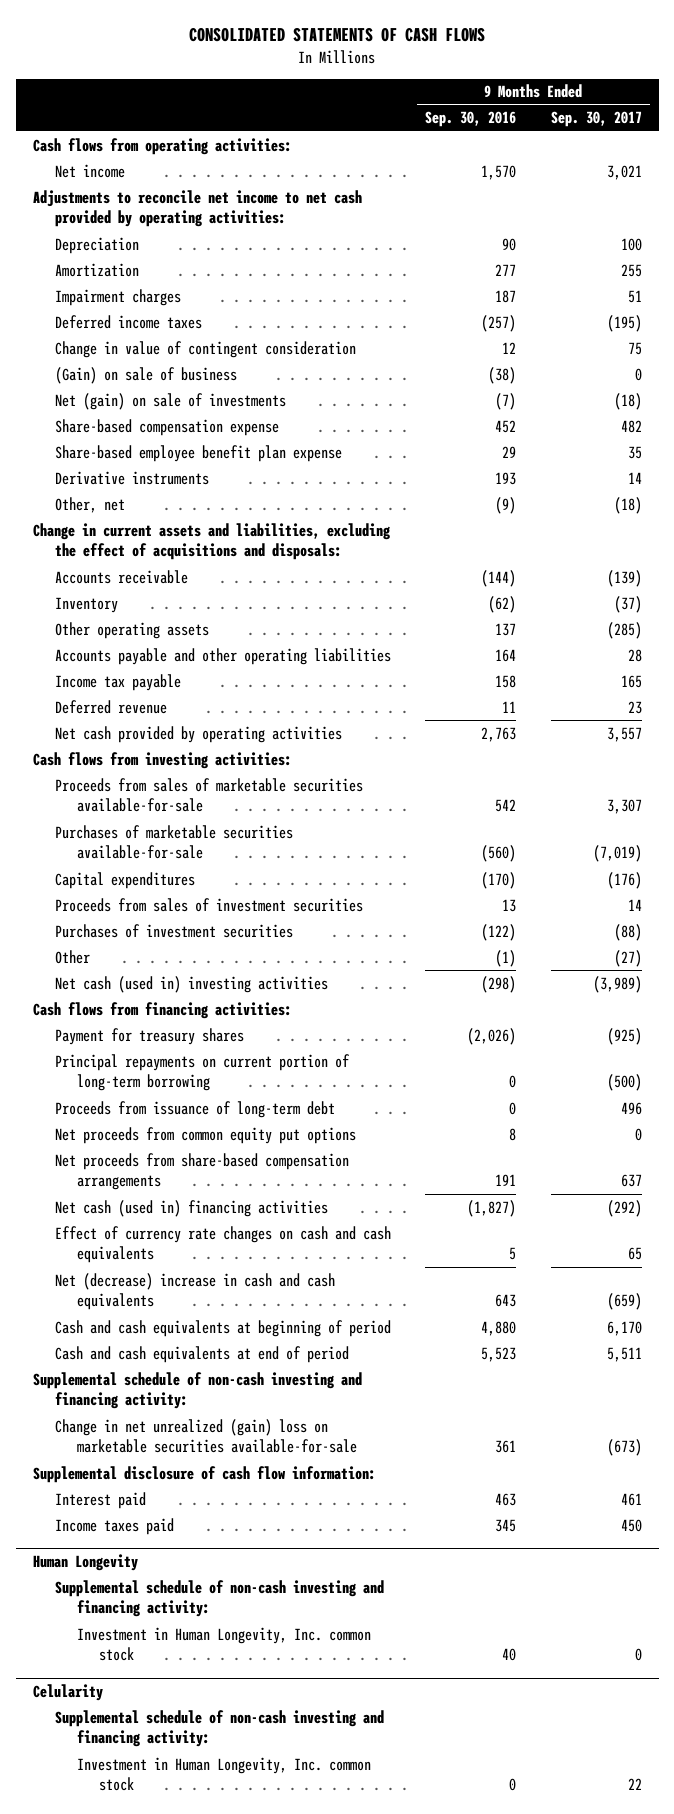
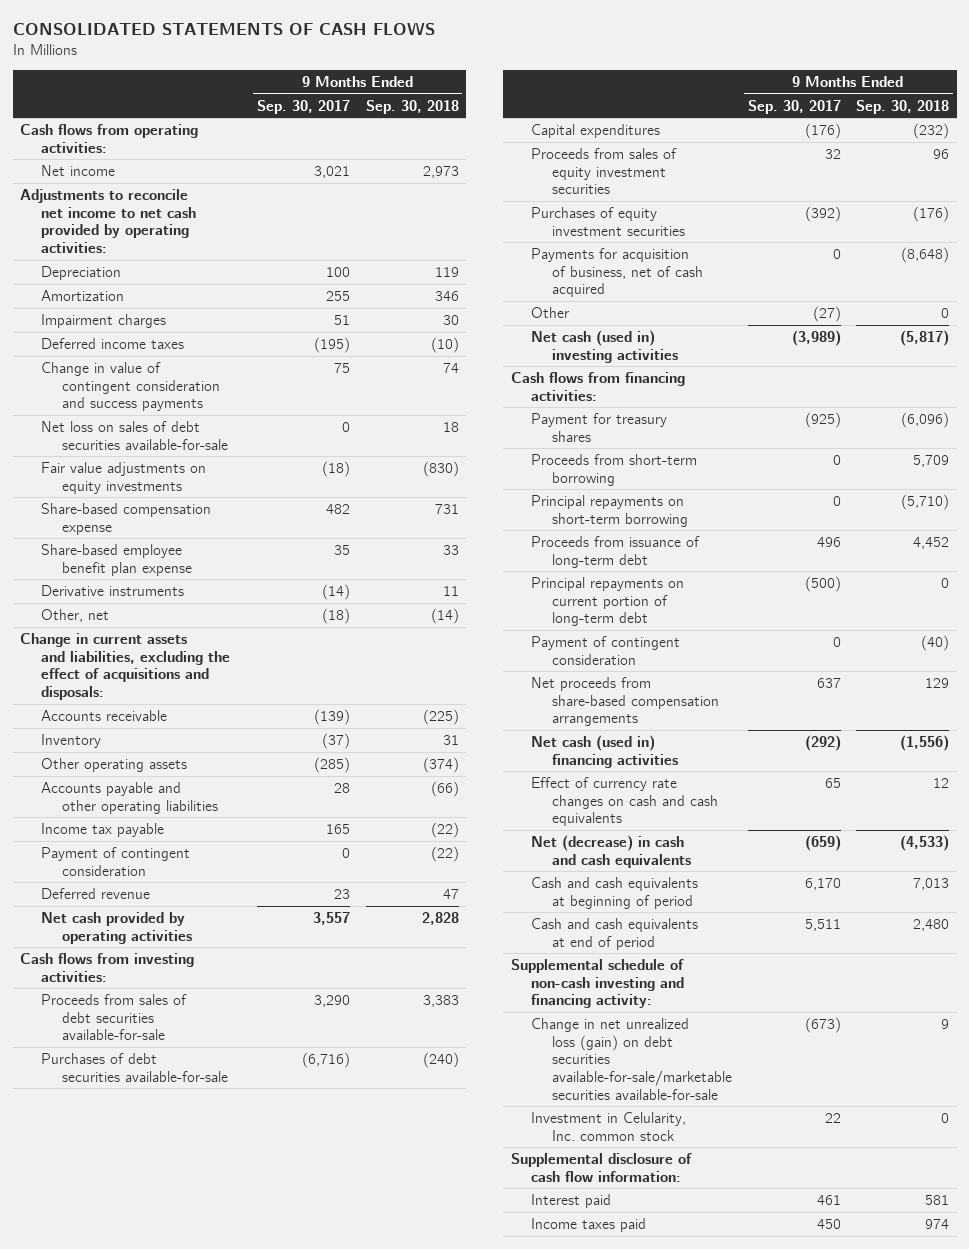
- | 9 Months Ended Sep. 30, 2016 | 9 Months Ended Sep. 30, 2017
+ | 9 Months Ended Sep. 30, 2017 | 9 Months Ended Sep. 30, 2018
- Change in value of contingent consideration | 12 | 75
- (Gain) on sale of business | (38) | 0
- Net (gain) on sale of investments | (7) | (18)
+ Change in value of contingent consideration and success payments | 75 | 74
+ Net loss on sales of debt securities available-for-sale | 0 | 18
+ Fair value adjustments on equity investments | (18) | (830)
- Derivative instruments | 193 | 14
+ Derivative instruments | (14) | 11
+ Payment of contingent consideration | 0 | (22)
- Proceeds from sales of marketable securities available-for-sale | 542 | 3,307
- Purchases of marketable securities available-for-sale | (560) | (7,019)
+ Proceeds from sales of debt securities available-for-sale | 3,290 | 3,383
+ Purchases of debt securities available-for-sale | (6,716) | (240)
- Proceeds from sales of investment securities | 13 | 14
- Purchases of investment securities | (122) | (88)
+ Proceeds from sales of equity investment securities | 32 | 96
+ Purchases of equity investment securities | (392) | (176)
+ Payments for acquisition of business, net of cash acquired | 0 | (8,648)
- Principal repayments on current portion of long-term borrowing | 0 | (500)
+ Proceeds from short-term borrowing | 0 | 5,709
+ Principal repayments on short-term borrowing | 0 | (5,710)
- Net proceeds from common equity put options | 8 | 0
+ Principal repayments on current portion of long-term debt | (500) | 0
+ Payment of contingent consideration | 0 | (40)
- Net (decrease) increase in cash and cash equivalents | 643 | (659)
+ Net (decrease) in cash and cash equivalents | (659) | (4,533)
- Change in net unrealized (gain) loss on marketable securities available-for-sale | 361 | (673)
+ Change in net unrealized loss (gain) on debt securities available-for-sale/marketable securities available-for-sale | (673) | 9
+ Investment in Celularity, Inc. common stock | 22 | 0
- Human Longevity
- Supplemental schedule of non-cash investing and financing activity:
- Investment in Human Longevity, Inc. common stock | 40 | 0
- Celularity
- Supplemental schedule of non-cash investing and financing activity:
- Investment in Human Longevity, Inc. common stock | 0 | 22

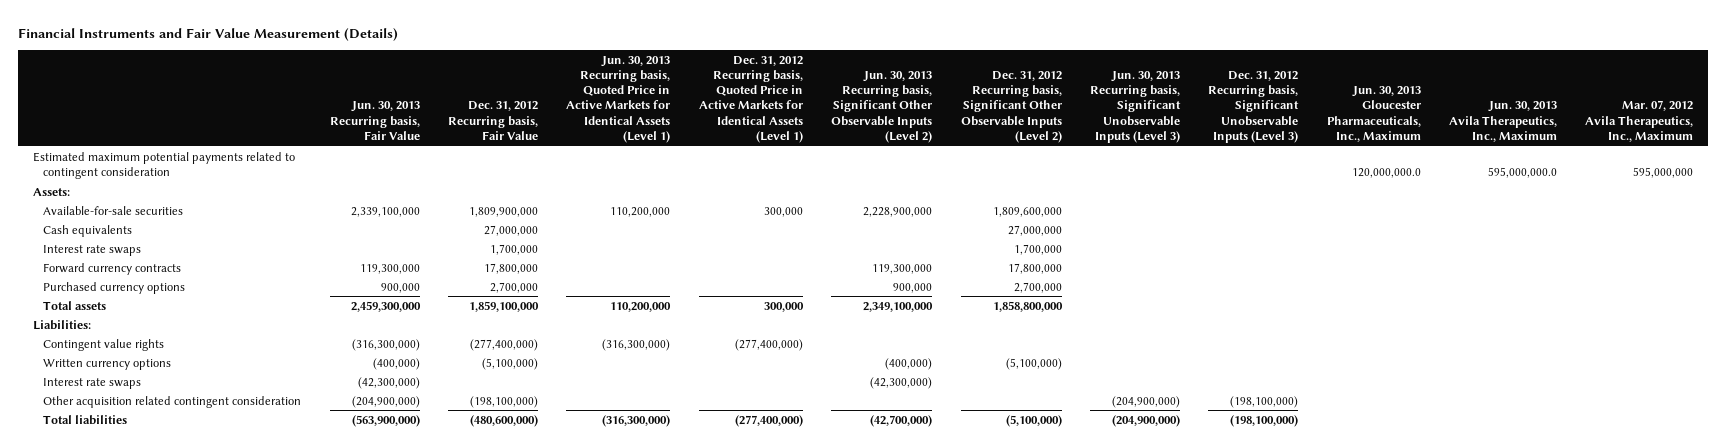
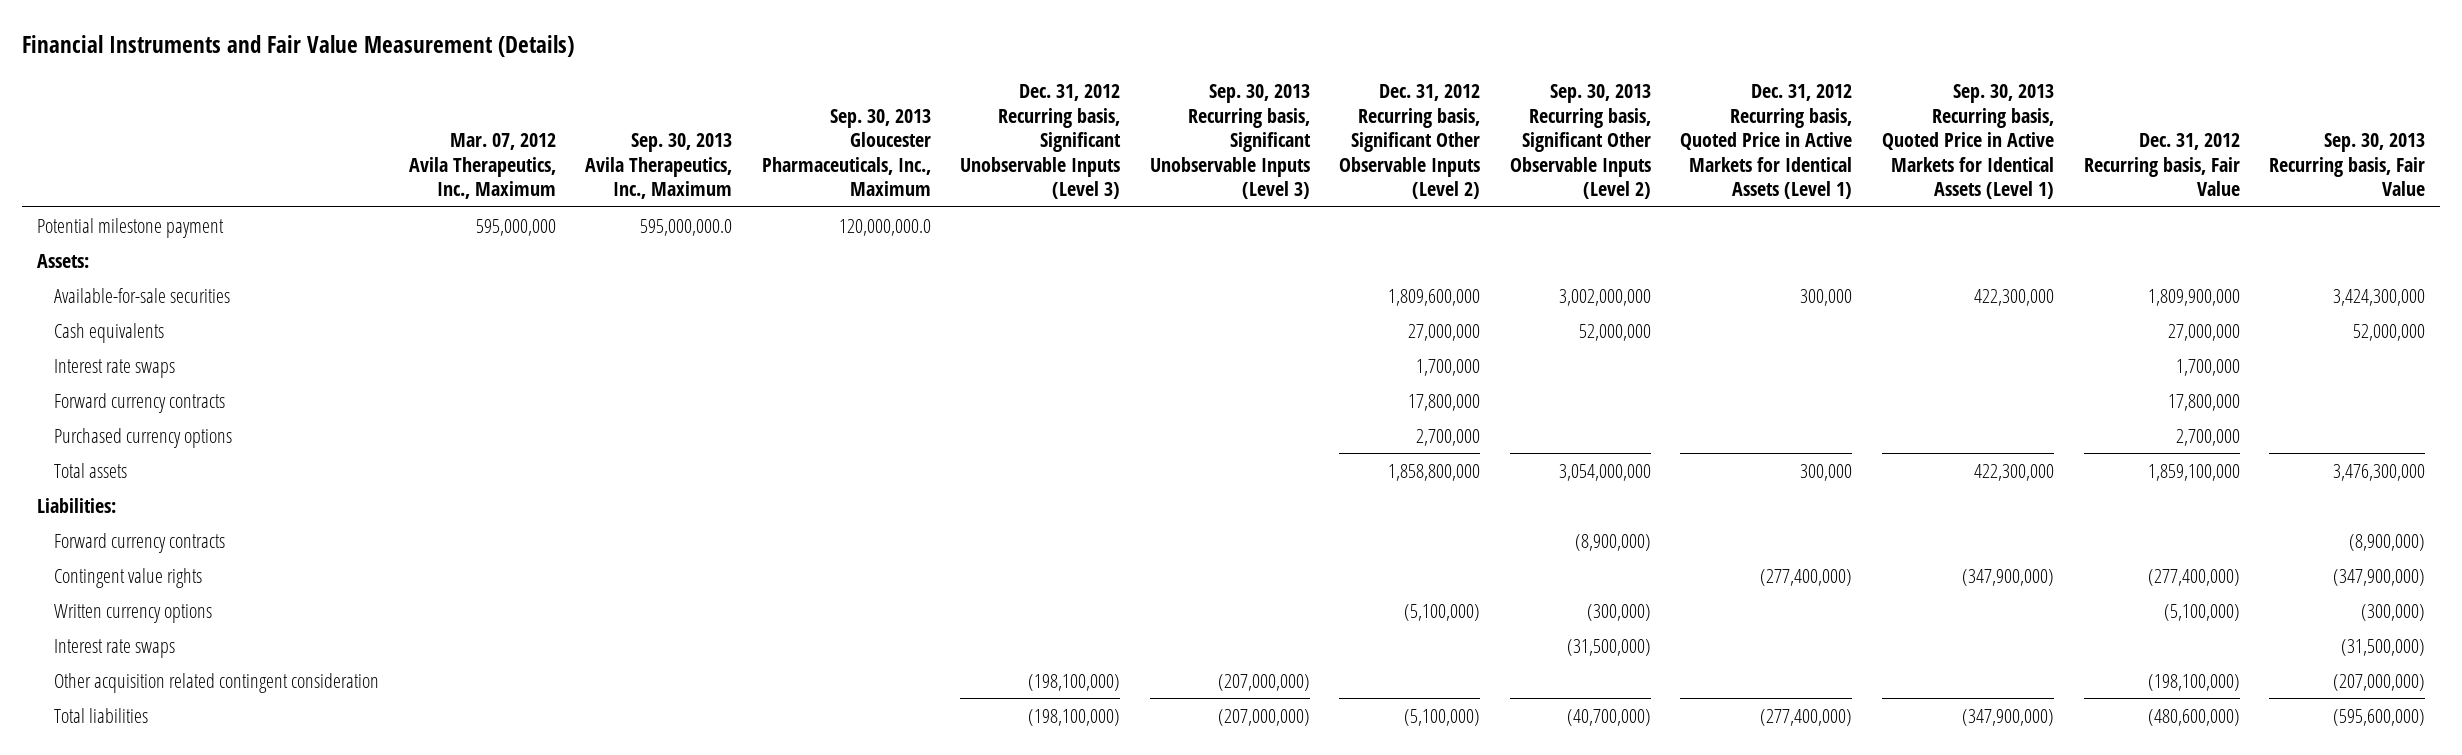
- | Jun. 30, 2013 Recurring basis, Fair Value | Dec. 31, 2012 Recurring basis, Fair Value | Jun. 30, 2013 Recurring basis, Quoted Price in Active Markets for Identical Assets (Level 1) | Dec. 31, 2012 Recurring basis, Quoted Price in Active Markets for Identical Assets (Level 1) | Jun. 30, 2013 Recurring basis, Significant Other Observable Inputs (Level 2) | Dec. 31, 2012 Recurring basis, Significant Other Observable Inputs (Level 2) | Jun. 30, 2013 Recurring basis, Significant Unobservable Inputs (Level 3) | Dec. 31, 2012 Recurring basis, Significant Unobservable Inputs (Level 3) | Jun. 30, 2013 Gloucester Pharmaceuticals, Inc., Maximum | Jun. 30, 2013 Avila Therapeutics, Inc., Maximum | Mar. 07, 2012 Avila Therapeutics, Inc., Maximum
+ | Mar. 07, 2012 Avila Therapeutics, Inc., Maximum | Sep. 30, 2013 Avila Therapeutics, Inc., Maximum | Sep. 30, 2013 Gloucester Pharmaceuticals, Inc., Maximum | Dec. 31, 2012 Recurring basis, Significant Unobservable Inputs (Level 3) | Sep. 30, 2013 Recurring basis, Significant Unobservable Inputs (Level 3) | Dec. 31, 2012 Recurring basis, Significant Other Observable Inputs (Level 2) | Sep. 30, 2013 Recurring basis, Significant Other Observable Inputs (Level 2) | Dec. 31, 2012 Recurring basis, Quoted Price in Active Markets for Identical Assets (Level 1) | Sep. 30, 2013 Recurring basis, Quoted Price in Active Markets for Identical Assets (Level 1) | Dec. 31, 2012 Recurring basis, Fair Value | Sep. 30, 2013 Recurring basis, Fair Value
- Estimated maximum potential payments related to contingent consideration | | | | | | | | | 120,000,000.0 | 595,000,000.0 | 595,000,000
+ Potential milestone payment | 595,000,000 | 595,000,000.0 | 120,000,000.0 | | | | | | | |
+ Forward currency contracts | | | | | | | (8,900,000) | | | | (8,900,000)

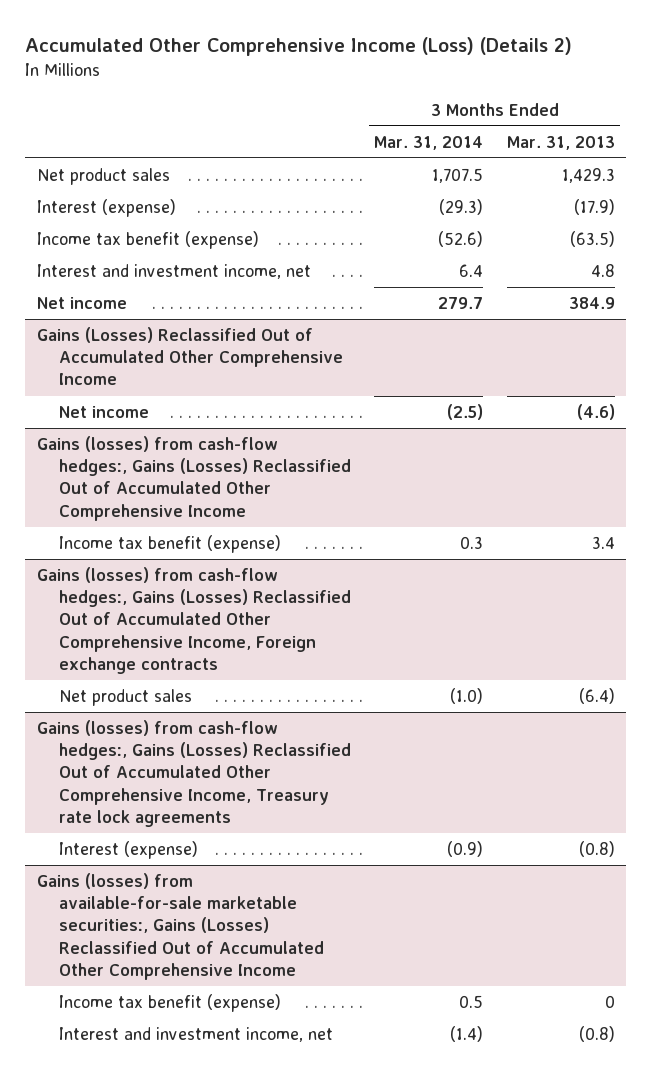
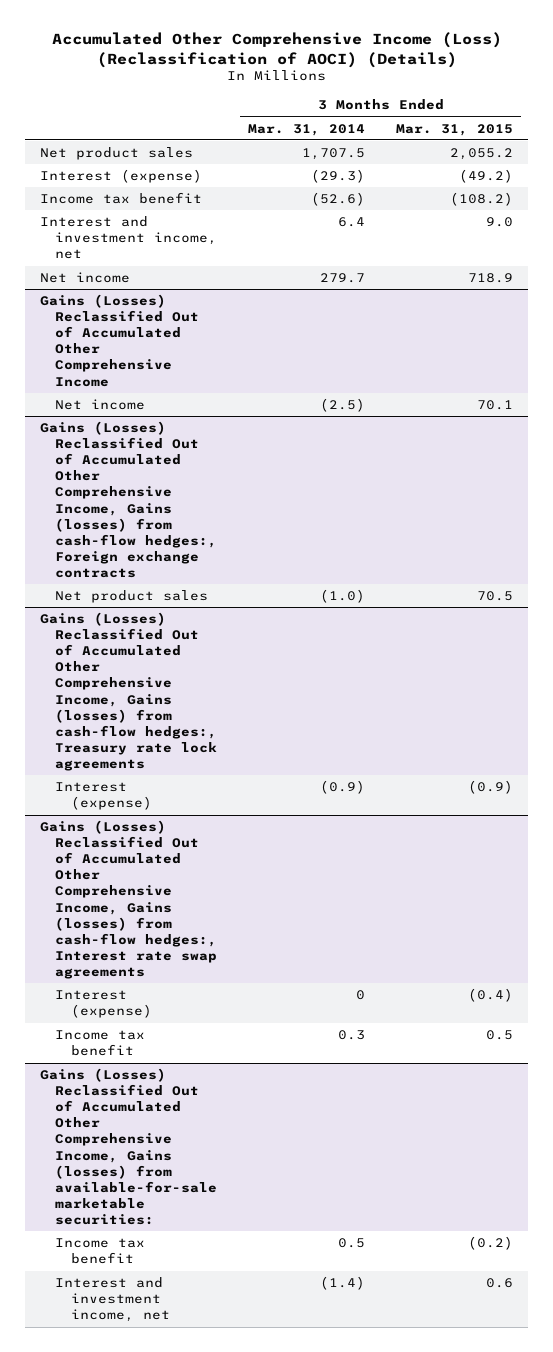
- Accumulated Other Comprehensive Income (Loss) (Details 2)
+ Accumulated Other Comprehensive Income (Loss) (Reclassification of AOCI) (Details)
- | 3 Months Ended Mar. 31, 2014 | 3 Months Ended Mar. 31, 2013
+ | 3 Months Ended Mar. 31, 2014 | 3 Months Ended Mar. 31, 2015
- Income tax benefit (expense) | (52.6) | (63.5)
+ Income tax benefit | (52.6) | (108.2)
- Gains (losses) from cash-flow hedges:, Gains (Losses) Reclassified Out of Accumulated Other Comprehensive Income
- Income tax benefit (expense) | 0.3 | 3.4
- Gains (losses) from cash-flow hedges:, Gains (Losses) Reclassified Out of Accumulated Other Comprehensive Income, Foreign exchange contracts
+ Gains (Losses) Reclassified Out of Accumulated Other Comprehensive Income, Gains (losses) from cash-flow hedges:, Foreign exchange contracts
- Gains (losses) from cash-flow hedges:, Gains (Losses) Reclassified Out of Accumulated Other Comprehensive Income, Treasury rate lock agreements
+ Gains (Losses) Reclassified Out of Accumulated Other Comprehensive Income, Gains (losses) from cash-flow hedges:, Treasury rate lock agreements
- Gains (losses) from available-for-sale marketable securities:, Gains (Losses) Reclassified Out of Accumulated Other Comprehensive Income
- Income tax benefit (expense) | 0.5 | 0
+ Gains (Losses) Reclassified Out of Accumulated Other Comprehensive Income, Gains (losses) from cash-flow hedges:, Interest rate swap agreements
+ Interest (expense) | 0 | (0.4)
+ Income tax benefit | 0.3 | 0.5
+ Gains (Losses) Reclassified Out of Accumulated Other Comprehensive Income, Gains (losses) from available-for-sale marketable securities:
+ Income tax benefit | 0.5 | (0.2)

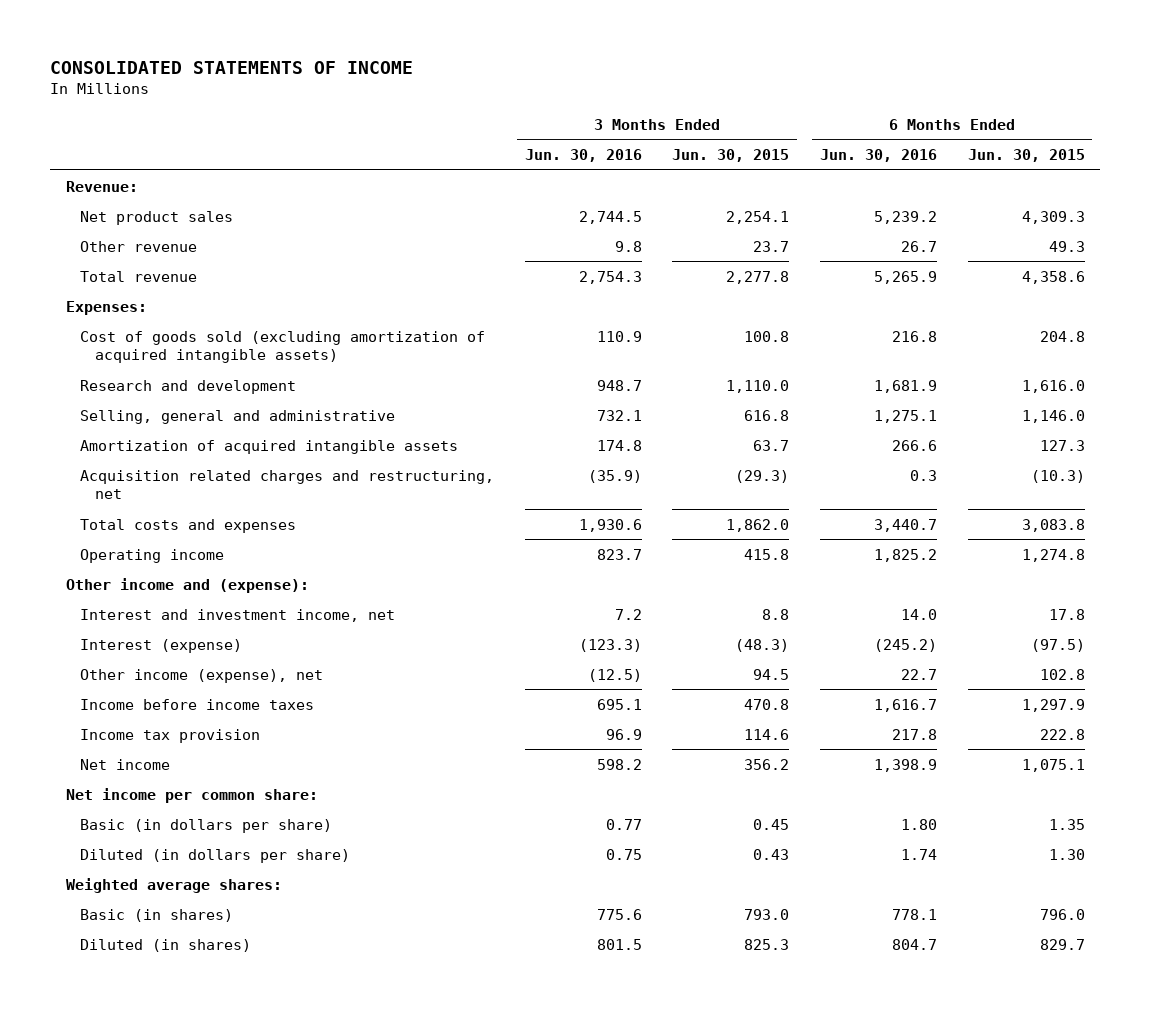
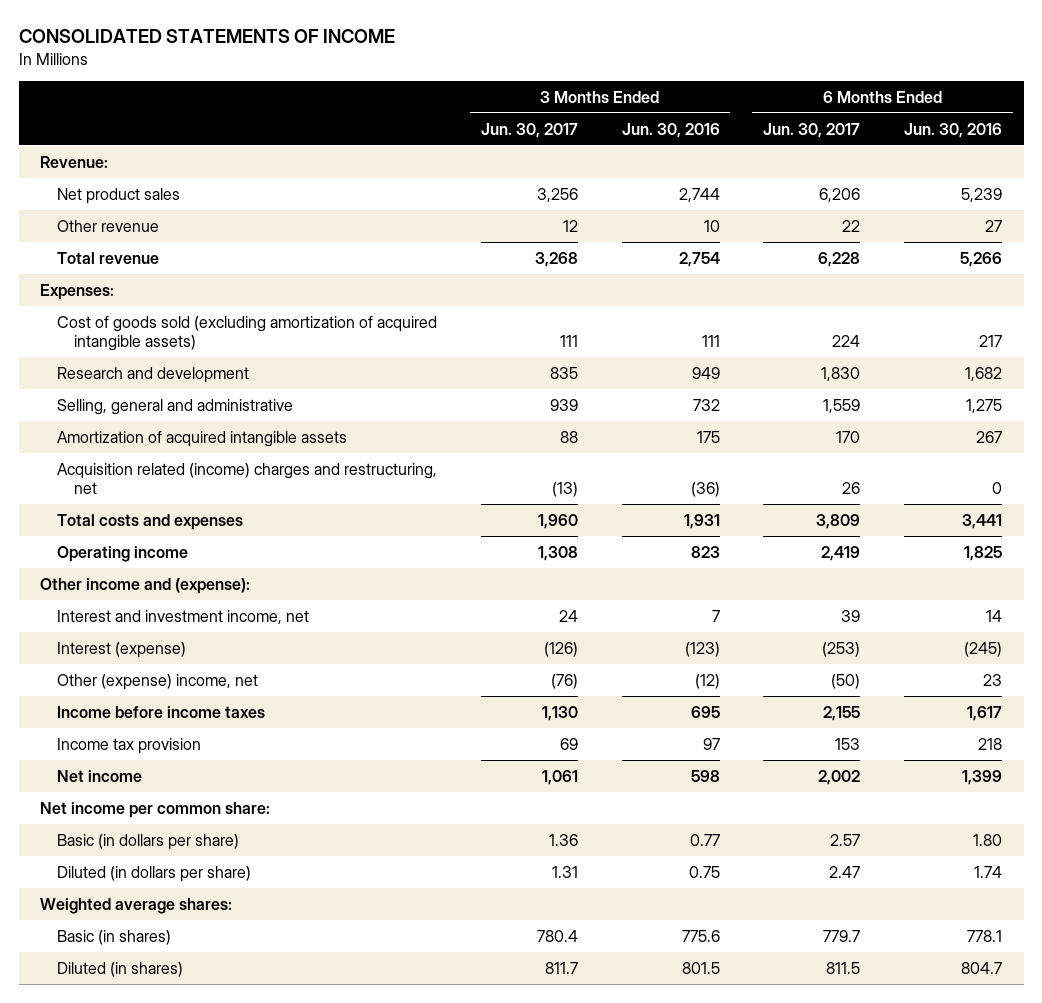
- | 3 Months Ended Jun. 30, 2016 | 3 Months Ended Jun. 30, 2015 | 6 Months Ended Jun. 30, 2016 | 6 Months Ended Jun. 30, 2015
+ | 3 Months Ended Jun. 30, 2017 | 3 Months Ended Jun. 30, 2016 | 6 Months Ended Jun. 30, 2017 | 6 Months Ended Jun. 30, 2016
- Net product sales | 2,744.5 | 2,254.1 | 5,239.2 | 4,309.3
- Other revenue | 9.8 | 23.7 | 26.7 | 49.3
- Total revenue | 2,754.3 | 2,277.8 | 5,265.9 | 4,358.6
+ Net product sales | 3,256 | 2,744 | 6,206 | 5,239
+ Other revenue | 12 | 10 | 22 | 27
+ Total revenue | 3,268 | 2,754 | 6,228 | 5,266
- Cost of goods sold (excluding amortization of acquired intangible assets) | 110.9 | 100.8 | 216.8 | 204.8
- Research and development | 948.7 | 1,110.0 | 1,681.9 | 1,616.0
- Selling, general and administrative | 732.1 | 616.8 | 1,275.1 | 1,146.0
- Amortization of acquired intangible assets | 174.8 | 63.7 | 266.6 | 127.3
- Acquisition related charges and restructuring, net | (35.9) | (29.3) | 0.3 | (10.3)
- Total costs and expenses | 1,930.6 | 1,862.0 | 3,440.7 | 3,083.8
- Operating income | 823.7 | 415.8 | 1,825.2 | 1,274.8
+ Cost of goods sold (excluding amortization of acquired intangible assets) | 111 | 111 | 224 | 217
+ Research and development | 835 | 949 | 1,830 | 1,682
+ Selling, general and administrative | 939 | 732 | 1,559 | 1,275
+ Amortization of acquired intangible assets | 88 | 175 | 170 | 267
+ Acquisition related (income) charges and restructuring, net | (13) | (36) | 26 | 0
+ Total costs and expenses | 1,960 | 1,931 | 3,809 | 3,441
+ Operating income | 1,308 | 823 | 2,419 | 1,825
- Interest and investment income, net | 7.2 | 8.8 | 14.0 | 17.8
- Interest (expense) | (123.3) | (48.3) | (245.2) | (97.5)
- Other income (expense), net | (12.5) | 94.5 | 22.7 | 102.8
- Income before income taxes | 695.1 | 470.8 | 1,616.7 | 1,297.9
- Income tax provision | 96.9 | 114.6 | 217.8 | 222.8
- Net income | 598.2 | 356.2 | 1,398.9 | 1,075.1
+ Interest and investment income, net | 24 | 7 | 39 | 14
+ Interest (expense) | (126) | (123) | (253) | (245)
+ Other (expense) income, net | (76) | (12) | (50) | 23
+ Income before income taxes | 1,130 | 695 | 2,155 | 1,617
+ Income tax provision | 69 | 97 | 153 | 218
+ Net income | 1,061 | 598 | 2,002 | 1,399

